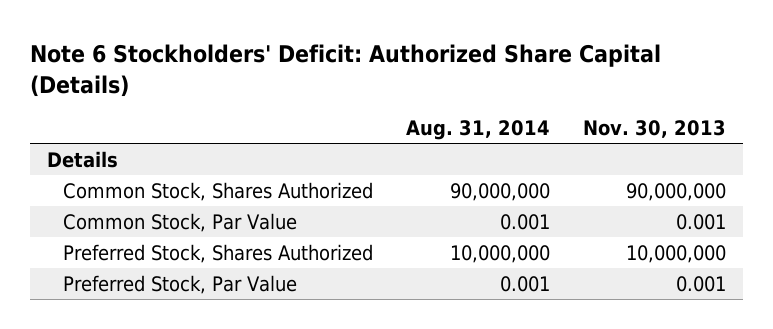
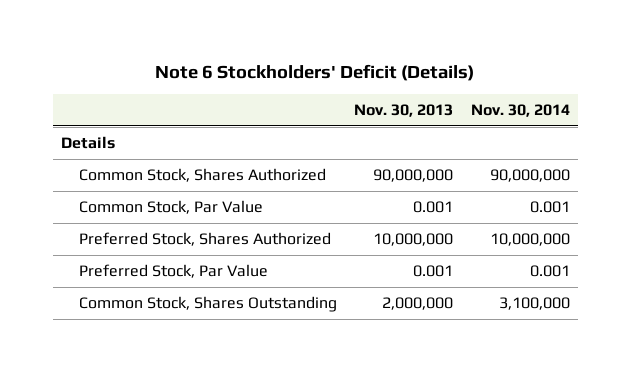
- Note 6 Stockholders' Deficit: Authorized Share Capital (Details)
+ Note 6 Stockholders' Deficit (Details)
- | Aug. 31, 2014 | Nov. 30, 2013
+ | Nov. 30, 2013 | Nov. 30, 2014
+ Common Stock, Shares Outstanding | 2,000,000 | 3,100,000

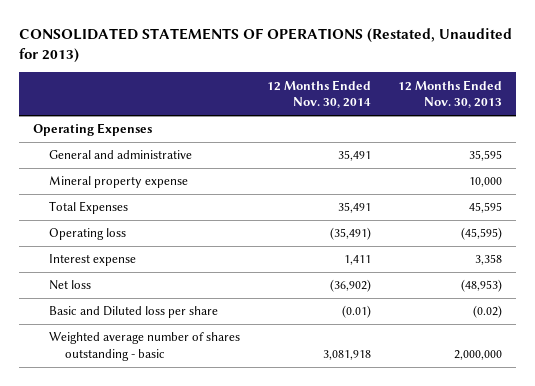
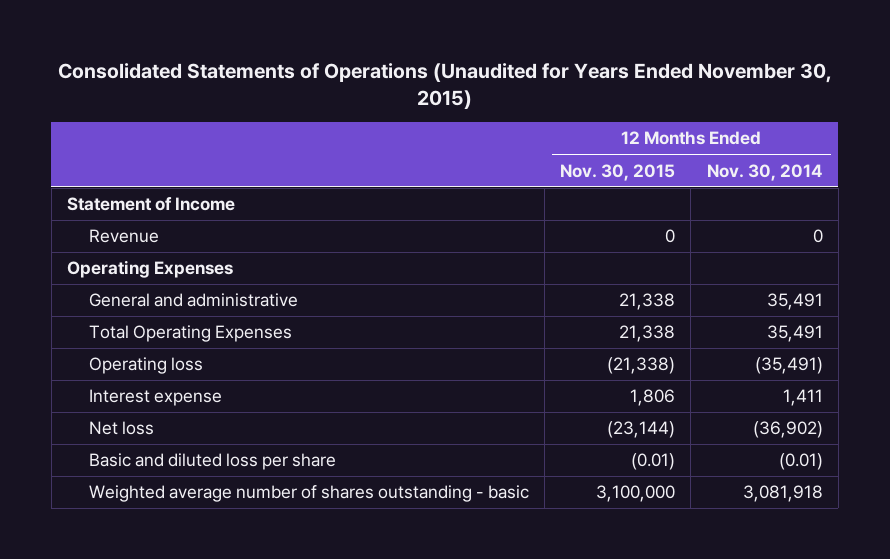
- CONSOLIDATED STATEMENTS OF OPERATIONS (Restated, Unaudited for 2013)
+ Consolidated Statements of Operations (Unaudited for Years Ended November 30, 2015)
- | 12 Months Ended Nov. 30, 2014 | 12 Months Ended Nov. 30, 2013
+ | 12 Months Ended Nov. 30, 2015 | 12 Months Ended Nov. 30, 2014
+ Statement of Income
+ Revenue | 0 | 0
- Mineral property expense | | 10,000
- Total Expenses | 35,491 | 45,595
+ Total Operating Expenses | 21,338 | 35,491
- Basic and Diluted loss per share | (0.01) | (0.02)
+ Basic and diluted loss per share | (0.01) | (0.01)

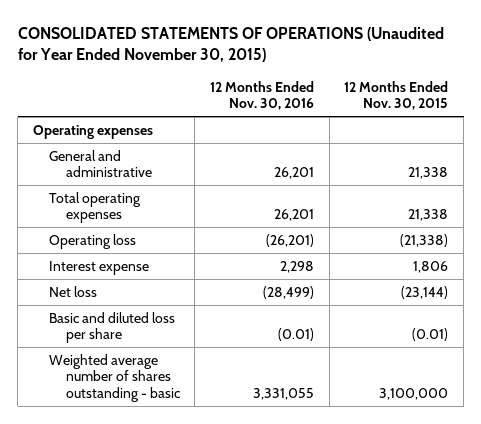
- Consolidated Statements of Operations (Unaudited for Years Ended November 30, 2015)
+ CONSOLIDATED STATEMENTS OF OPERATIONS (Unaudited for Year Ended November 30, 2015)
- | 12 Months Ended Nov. 30, 2015 | 12 Months Ended Nov. 30, 2014
+ | 12 Months Ended Nov. 30, 2016 | 12 Months Ended Nov. 30, 2015
- Statement of Income
- Revenue | 0 | 0
- Operating Expenses
+ Operating expenses
- Total Operating Expenses | 21,338 | 35,491
+ Total operating expenses | 26,201 | 21,338

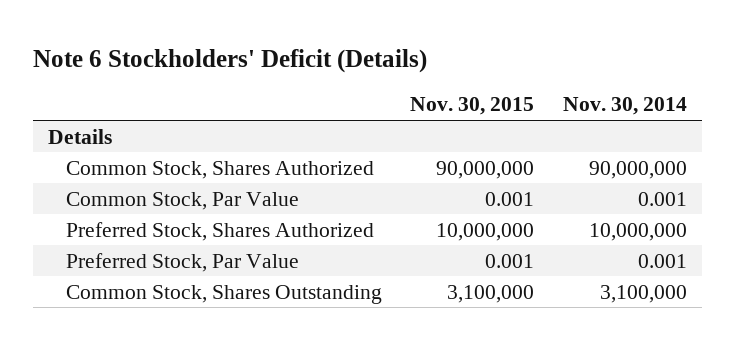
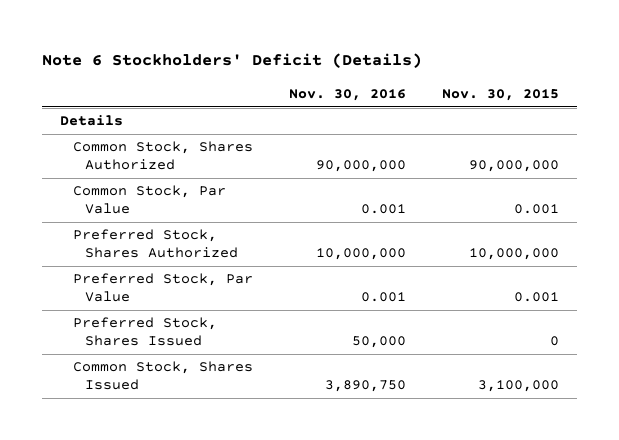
- | Nov. 30, 2015 | Nov. 30, 2014
+ | Nov. 30, 2016 | Nov. 30, 2015
- Common Stock, Shares Outstanding | 3,100,000 | 3,100,000
+ Preferred Stock, Shares Issued | 50,000 | 0
+ Common Stock, Shares Issued | 3,890,750 | 3,100,000

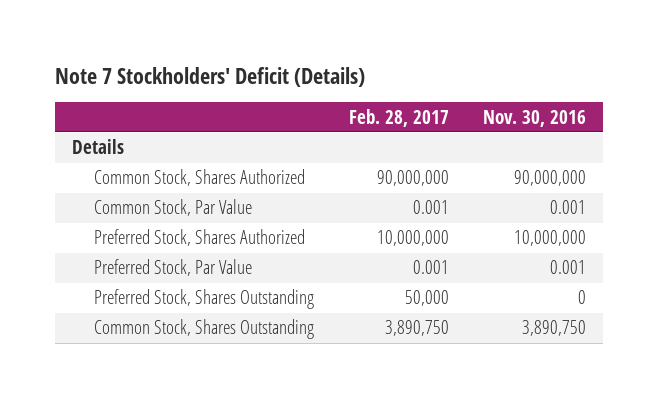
- Note 6 Stockholders' Deficit (Details)
+ Note 7 Stockholders' Deficit (Details)
- | Nov. 30, 2016 | Nov. 30, 2015
+ | Feb. 28, 2017 | Nov. 30, 2016
- Preferred Stock, Shares Issued | 50,000 | 0
- Common Stock, Shares Issued | 3,890,750 | 3,100,000
+ Preferred Stock, Shares Outstanding | 50,000 | 0
+ Common Stock, Shares Outstanding | 3,890,750 | 3,890,750

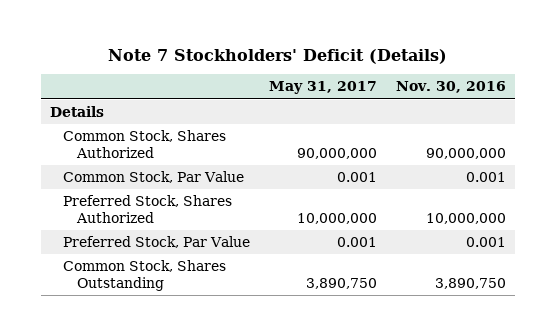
- | Feb. 28, 2017 | Nov. 30, 2016
+ | May 31, 2017 | Nov. 30, 2016
- Preferred Stock, Shares Outstanding | 50,000 | 0

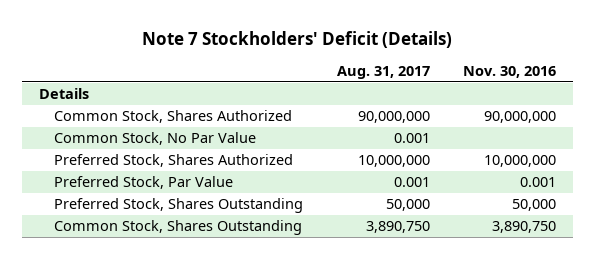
- | May 31, 2017 | Nov. 30, 2016
+ | Aug. 31, 2017 | Nov. 30, 2016
- Common Stock, Par Value | 0.001 | 0.001
+ Common Stock, No Par Value | 0.001 |
+ Preferred Stock, Shares Outstanding | 50,000 | 50,000

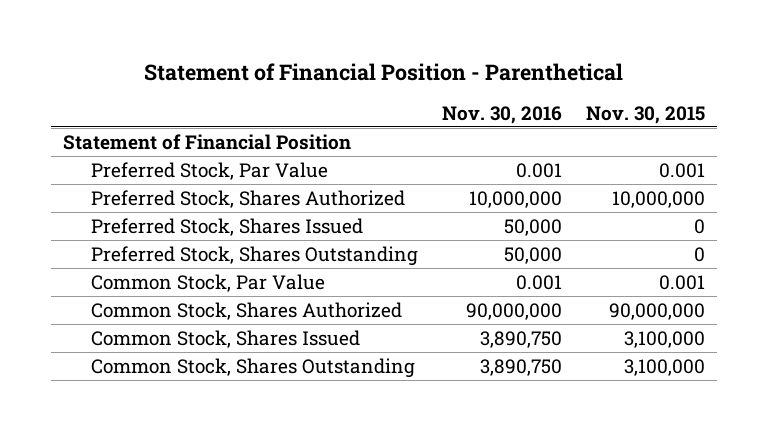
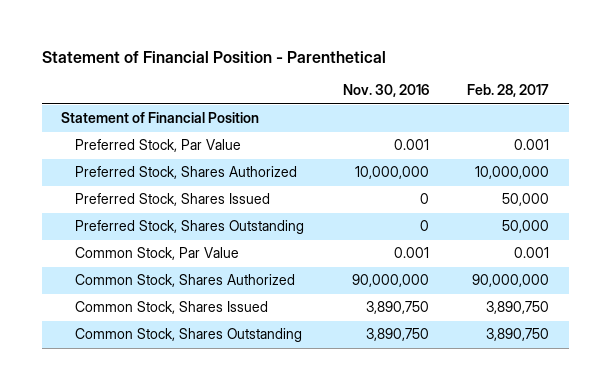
- | Nov. 30, 2016 | Nov. 30, 2015
+ | Nov. 30, 2016 | Feb. 28, 2017
- Preferred Stock, Shares Issued | 50,000 | 0
- Preferred Stock, Shares Outstanding | 50,000 | 0
+ Preferred Stock, Shares Issued | 0 | 50,000
+ Preferred Stock, Shares Outstanding | 0 | 50,000

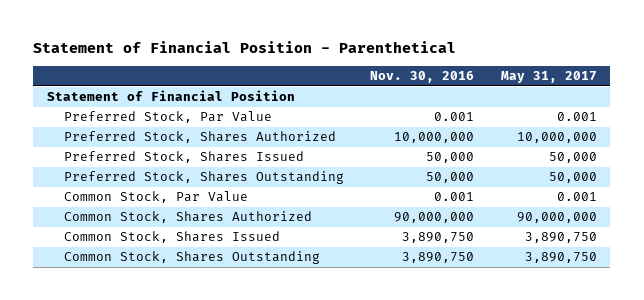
- | Nov. 30, 2016 | Feb. 28, 2017
+ | Nov. 30, 2016 | May 31, 2017
- Preferred Stock, Shares Issued | 0 | 50,000
- Preferred Stock, Shares Outstanding | 0 | 50,000
+ Preferred Stock, Shares Issued | 50,000 | 50,000
+ Preferred Stock, Shares Outstanding | 50,000 | 50,000

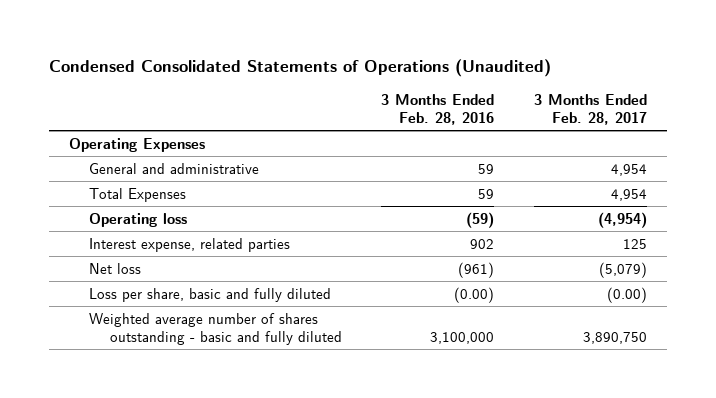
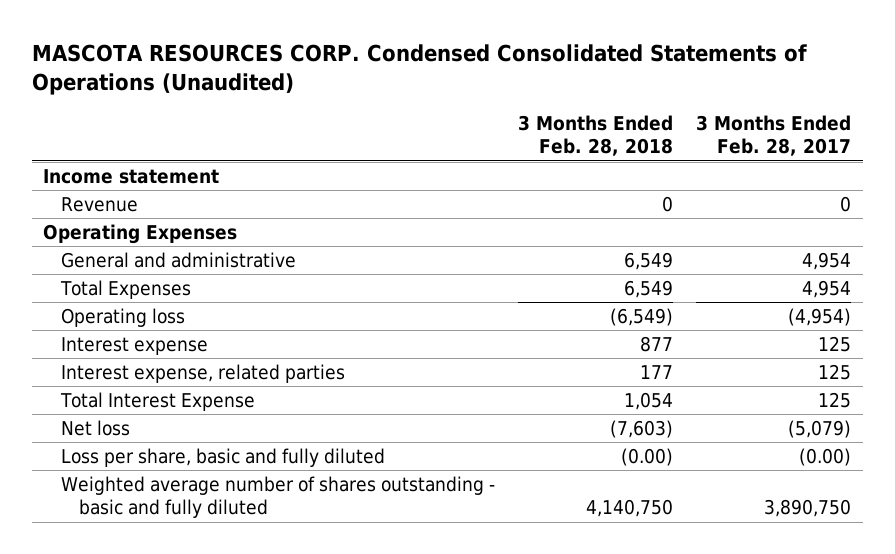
- Condensed Consolidated Statements of Operations (Unaudited)
+ MASCOTA RESOURCES CORP. Condensed Consolidated Statements of Operations (Unaudited)
- | 3 Months Ended Feb. 28, 2016 | 3 Months Ended Feb. 28, 2017
+ | 3 Months Ended Feb. 28, 2018 | 3 Months Ended Feb. 28, 2017
+ Income statement
+ Revenue | 0 | 0
+ Interest expense | 877 | 125
+ Total Interest Expense | 1,054 | 125

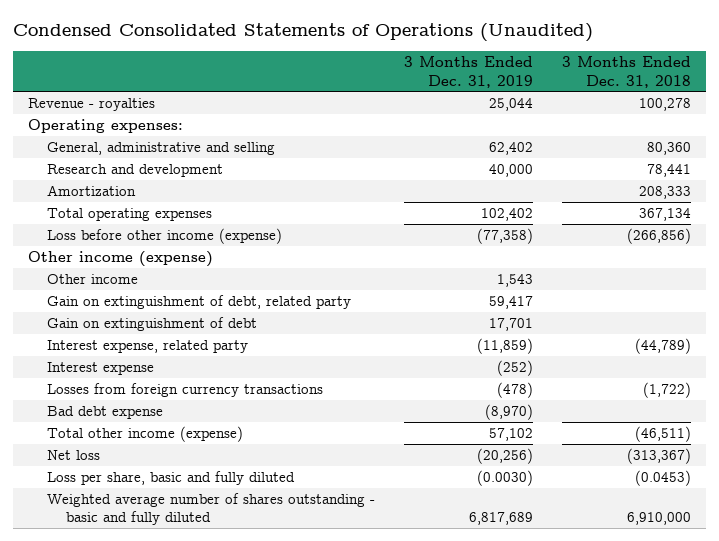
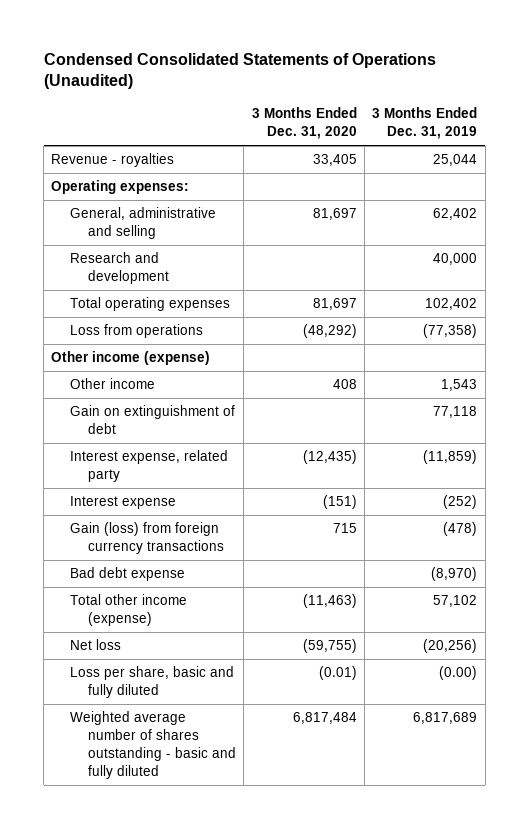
- | 3 Months Ended Dec. 31, 2019 | 3 Months Ended Dec. 31, 2018
+ | 3 Months Ended Dec. 31, 2020 | 3 Months Ended Dec. 31, 2019
- Amortization | | 208,333
- Loss before other income (expense) | (77,358) | (266,856)
+ Loss from operations | (48,292) | (77,358)
- Gain on extinguishment of debt, related party | 59,417 |
- Gain on extinguishment of debt | 17,701 |
+ Gain on extinguishment of debt | | 77,118
- Losses from foreign currency transactions | (478) | (1,722)
+ Gain (loss) from foreign currency transactions | 715 | (478)
- Loss per share, basic and fully diluted | (0.0030) | (0.0453)
+ Loss per share, basic and fully diluted | (0.01) | (0.00)

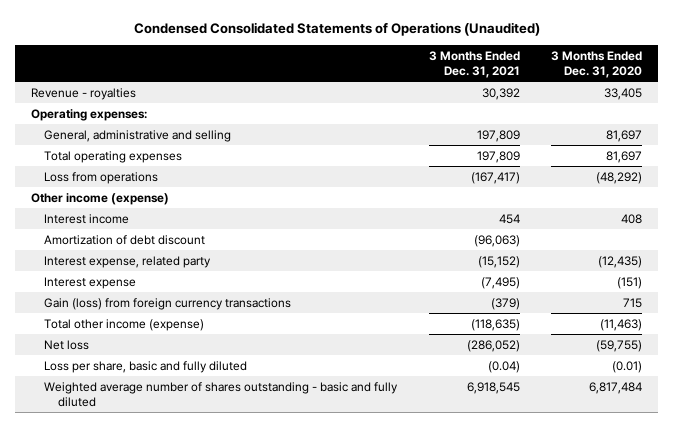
- | 3 Months Ended Dec. 31, 2020 | 3 Months Ended Dec. 31, 2019
+ | 3 Months Ended Dec. 31, 2021 | 3 Months Ended Dec. 31, 2020
- Research and development | | 40,000
- Other income | 408 | 1,543
- Gain on extinguishment of debt | | 77,118
+ Interest income | 454 | 408
+ Amortization of debt discount | (96,063) |
- Bad debt expense | | (8,970)

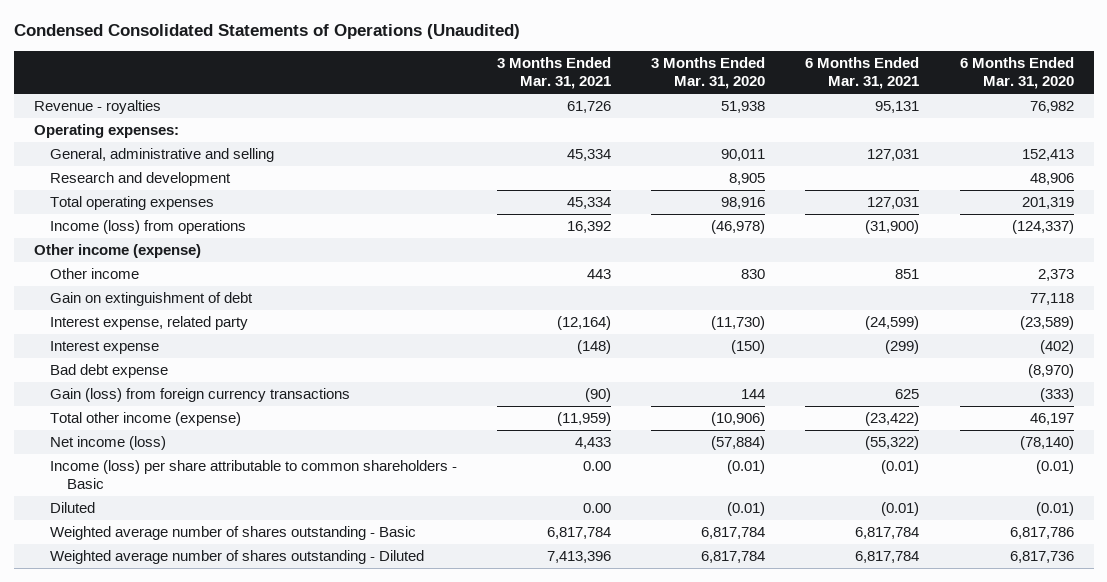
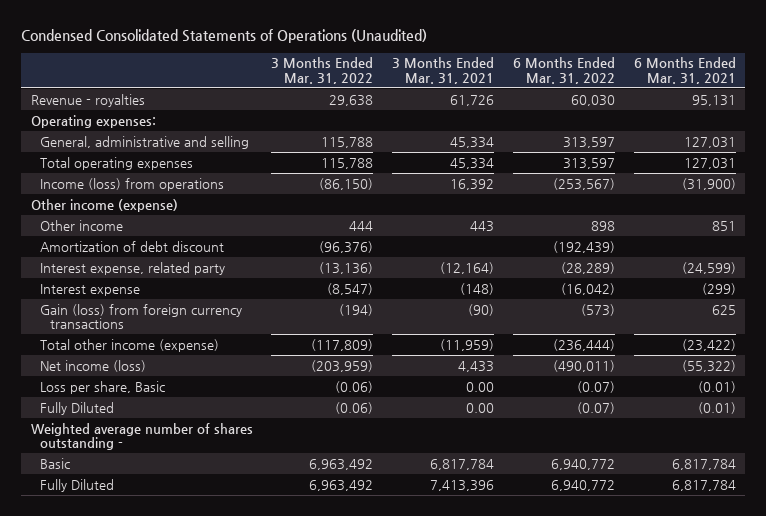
- | 3 Months Ended Mar. 31, 2021 | 3 Months Ended Mar. 31, 2020 | 6 Months Ended Mar. 31, 2021 | 6 Months Ended Mar. 31, 2020
+ | 3 Months Ended Mar. 31, 2022 | 3 Months Ended Mar. 31, 2021 | 6 Months Ended Mar. 31, 2022 | 6 Months Ended Mar. 31, 2021
- Research and development | | 8,905 | | 48,906
- Gain on extinguishment of debt | | | | 77,118
+ Amortization of debt discount | (96,376) | | (192,439) |
- Bad debt expense | | | | (8,970)
- Income (loss) per share attributable to common shareholders - Basic | 0.00 | (0.01) | (0.01) | (0.01)
- Diluted | 0.00 | (0.01) | (0.01) | (0.01)
- Weighted average number of shares outstanding - Basic | 6,817,784 | 6,817,784 | 6,817,784 | 6,817,786
- Weighted average number of shares outstanding - Diluted | 7,413,396 | 6,817,784 | 6,817,784 | 6,817,736
+ Loss per share, Basic | (0.06) | 0.00 | (0.07) | (0.01)
+ Fully Diluted | (0.06) | 0.00 | (0.07) | (0.01)
+ Weighted average number of shares outstanding -
+ Basic | 6,963,492 | 6,817,784 | 6,940,772 | 6,817,784
+ Fully Diluted | 6,963,492 | 7,413,396 | 6,940,772 | 6,817,784

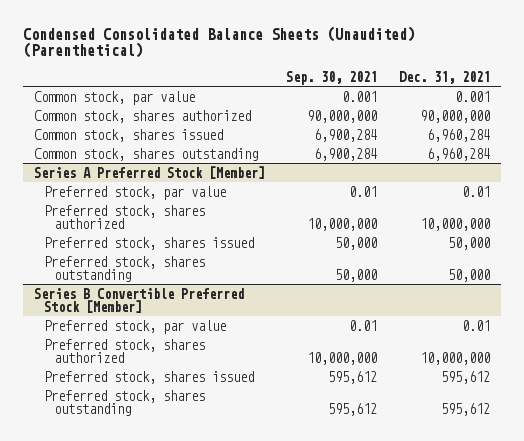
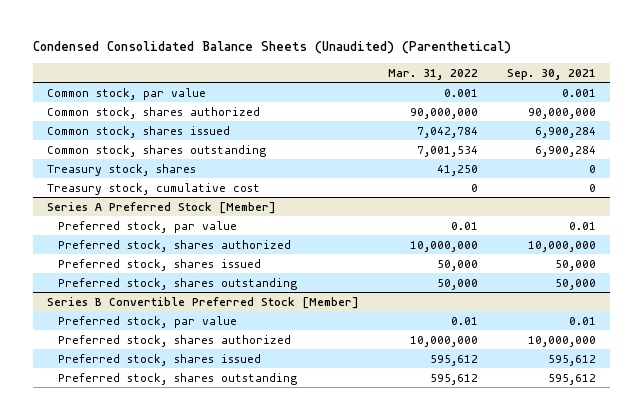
- | Sep. 30, 2021 | Dec. 31, 2021
+ | Mar. 31, 2022 | Sep. 30, 2021
+ Treasury stock, shares | 41,250 | 0
+ Treasury stock, cumulative cost | 0 | 0

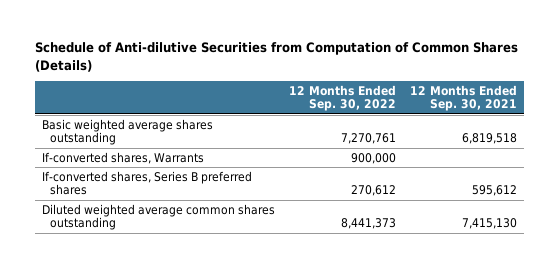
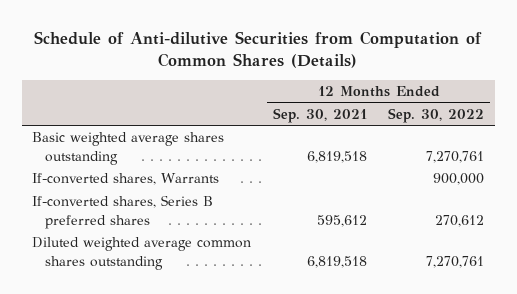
- | 12 Months Ended Sep. 30, 2022 | 12 Months Ended Sep. 30, 2021
+ | 12 Months Ended Sep. 30, 2021 | 12 Months Ended Sep. 30, 2022
- Diluted weighted average common shares outstanding | 8,441,373 | 7,415,130
+ Diluted weighted average common shares outstanding | 6,819,518 | 7,270,761

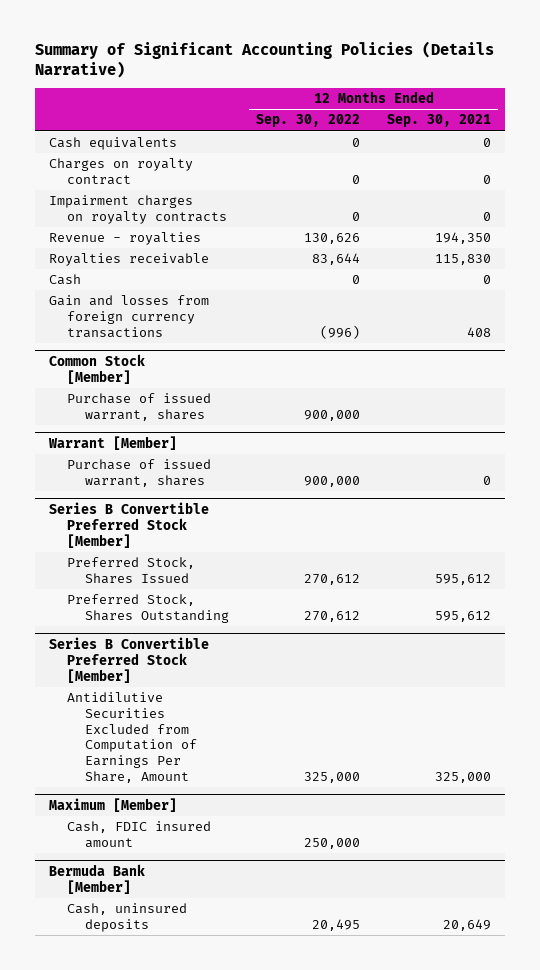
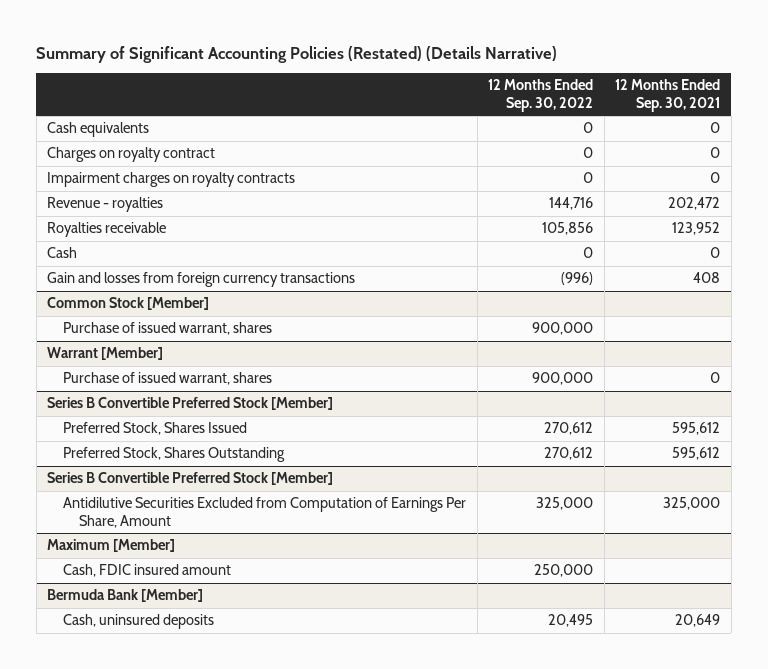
- Summary of Significant Accounting Policies (Details Narrative)
+ Summary of Significant Accounting Policies (Restated) (Details Narrative)
- Revenue - royalties | 130,626 | 194,350
- Royalties receivable | 83,644 | 115,830
+ Revenue - royalties | 144,716 | 202,472
+ Royalties receivable | 105,856 | 123,952

